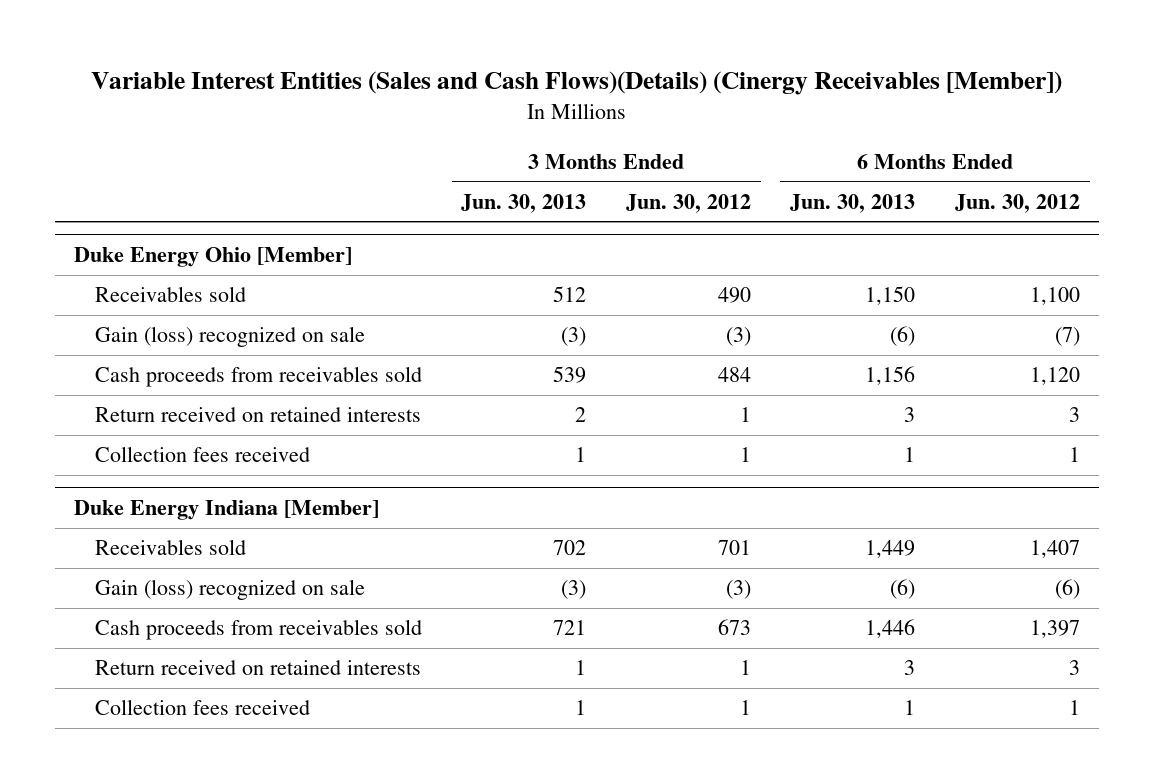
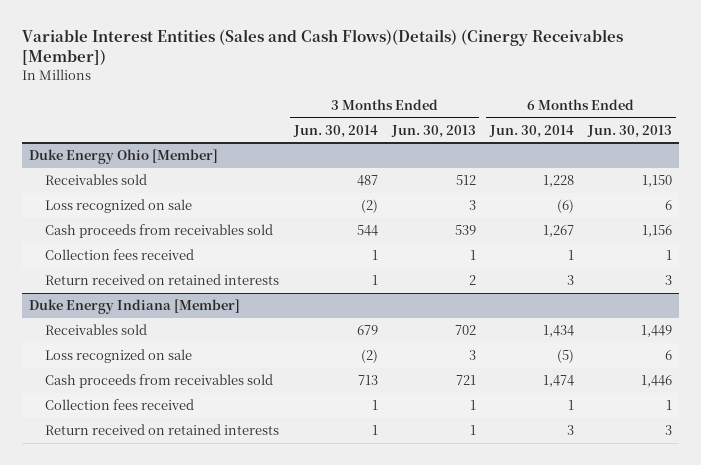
- | 3 Months Ended Jun. 30, 2013 | 3 Months Ended Jun. 30, 2012 | 6 Months Ended Jun. 30, 2013 | 6 Months Ended Jun. 30, 2012
+ | 3 Months Ended Jun. 30, 2014 | 3 Months Ended Jun. 30, 2013 | 6 Months Ended Jun. 30, 2014 | 6 Months Ended Jun. 30, 2013
@ Duke Energy Ohio [Member]
- Gain (loss) recognized on sale | (3) | (3) | (6) | (7)
+ Loss recognized on sale | (2) | 3 | (6) | 6
moved down: Return received on retained interests | 1 | 2 | 3 | 3
@ Duke Energy Indiana [Member]
- Gain (loss) recognized on sale | (3) | (3) | (6) | (6)
+ Loss recognized on sale | (2) | 3 | (5) | 6
moved down: Return received on retained interests | 1 | 1 | 3 | 3

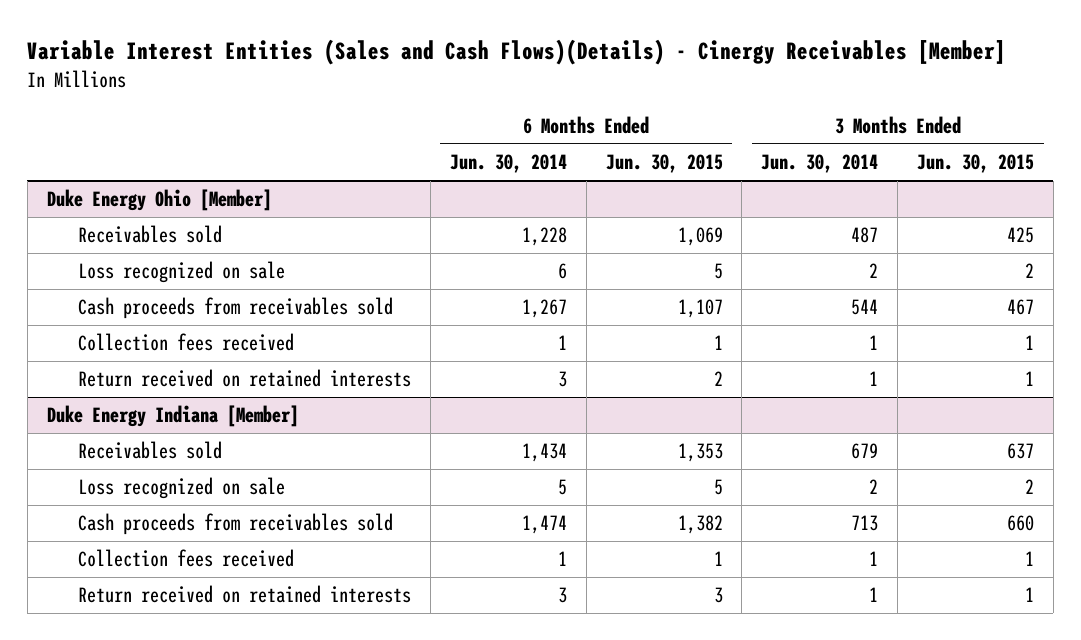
- Variable Interest Entities (Sales and Cash Flows)(Details) (Cinergy Receivables [Member])
+ Variable Interest Entities (Sales and Cash Flows)(Details) - Cinergy Receivables [Member]
- | 3 Months Ended Jun. 30, 2014 | 3 Months Ended Jun. 30, 2013 | 6 Months Ended Jun. 30, 2014 | 6 Months Ended Jun. 30, 2013
+ | 6 Months Ended Jun. 30, 2014 | 6 Months Ended Jun. 30, 2015 | 3 Months Ended Jun. 30, 2014 | 3 Months Ended Jun. 30, 2015
@ Duke Energy Ohio [Member]
- Loss recognized on sale | (2) | 3 | (6) | 6
+ Loss recognized on sale | 6 | 5 | 2 | 2
@ Duke Energy Indiana [Member]
- Loss recognized on sale | (2) | 3 | (5) | 6
+ Loss recognized on sale | 5 | 5 | 2 | 2

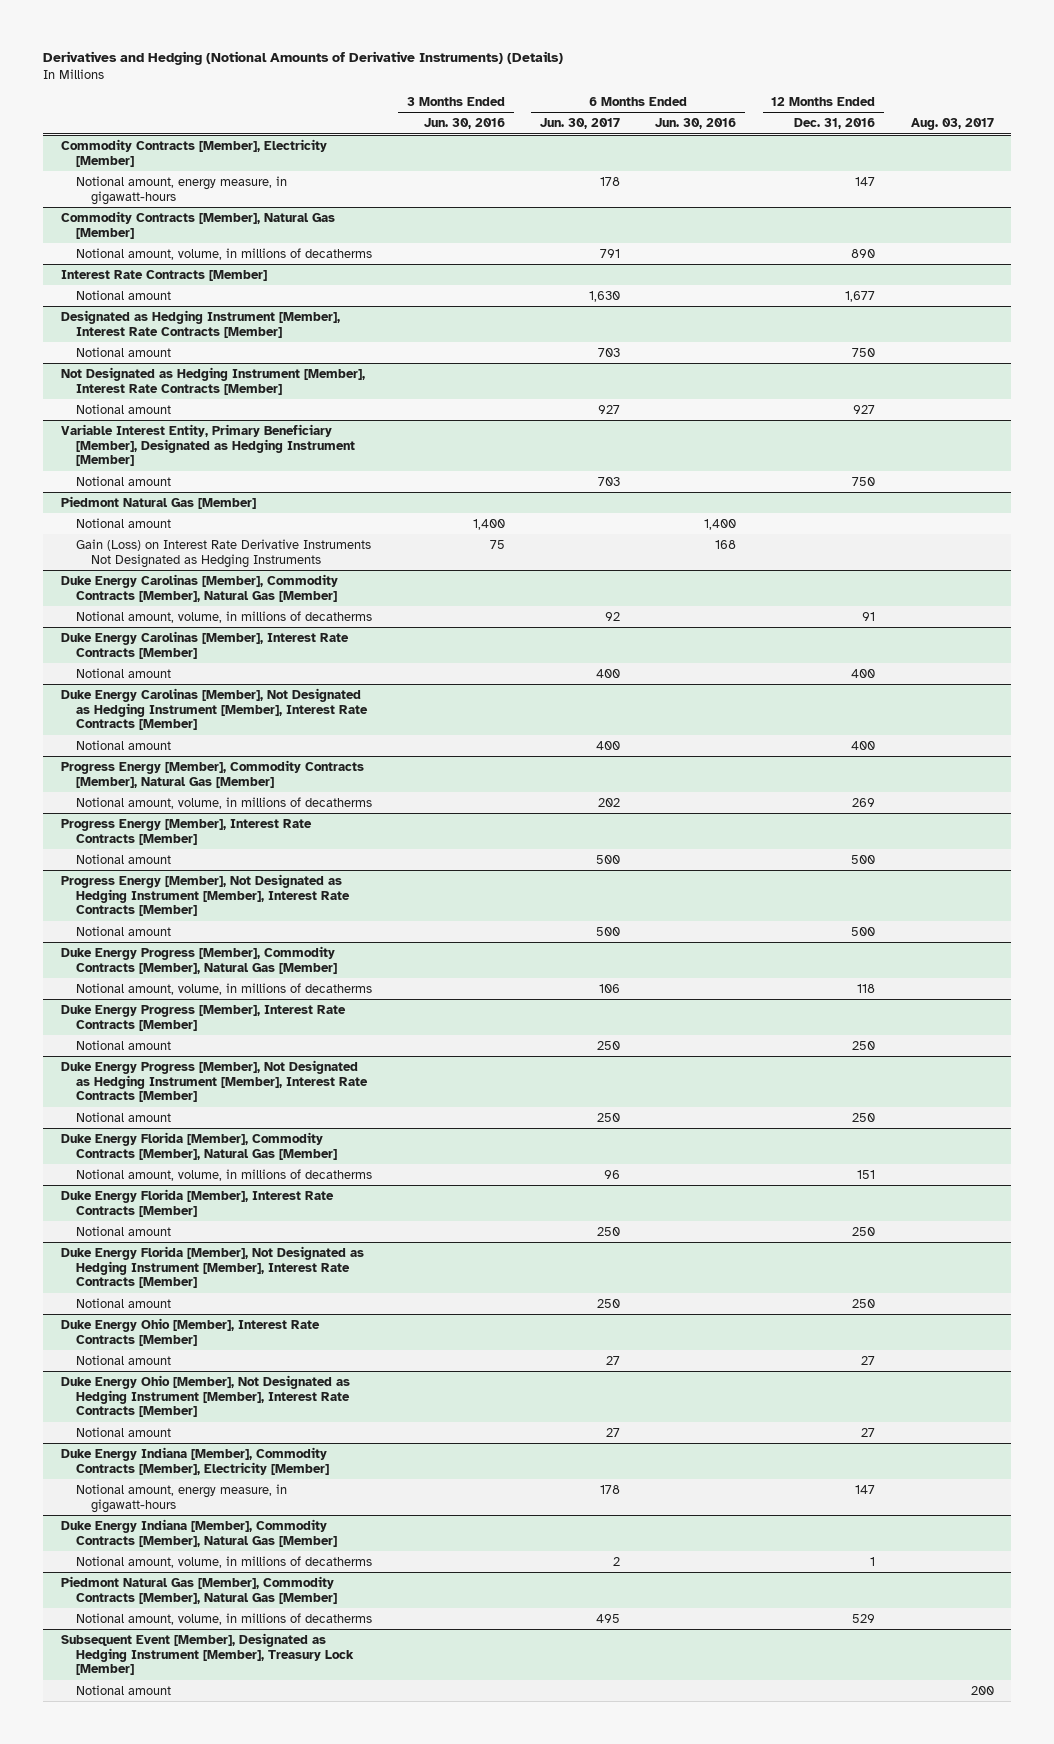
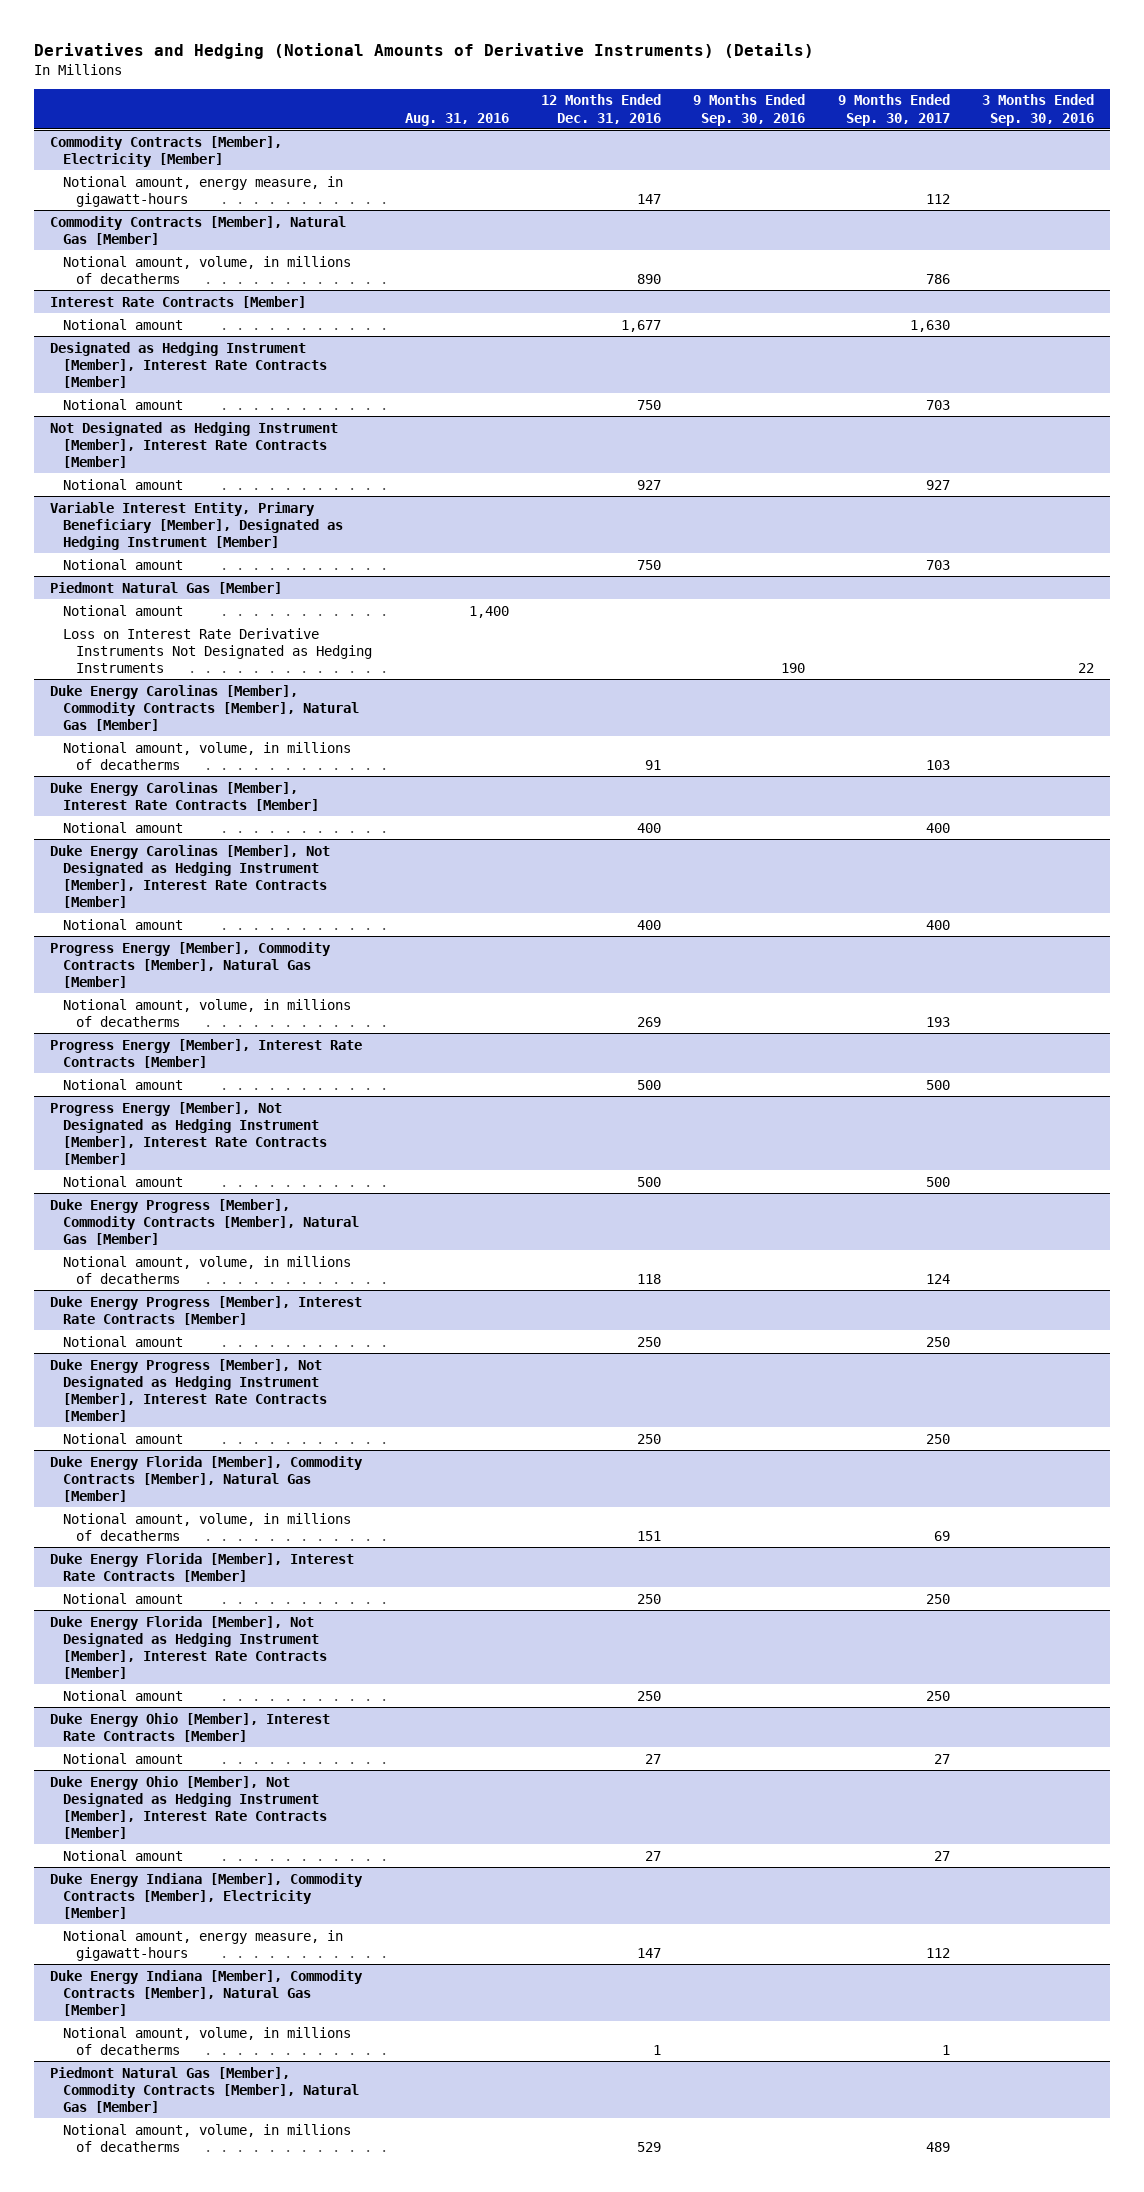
- | 3 Months Ended Jun. 30, 2016 | 6 Months Ended Jun. 30, 2017 | 6 Months Ended Jun. 30, 2016 | 12 Months Ended Dec. 31, 2016 | Aug. 03, 2017
+ | Aug. 31, 2016 | 12 Months Ended Dec. 31, 2016 | 9 Months Ended Sep. 30, 2016 | 9 Months Ended Sep. 30, 2017 | 3 Months Ended Sep. 30, 2016
@ Piedmont Natural Gas [Member]
- Gain (Loss) on Interest Rate Derivative Instruments Not Designated as Hedging Instruments | 75 | | 168 | |
+ Loss on Interest Rate Derivative Instruments Not Designated as Hedging Instruments | | | 190 | | 22
- Subsequent Event [Member], Designated as Hedging Instrument [Member], Treasury Lock [Member]
- Notional amount | | | | | 200

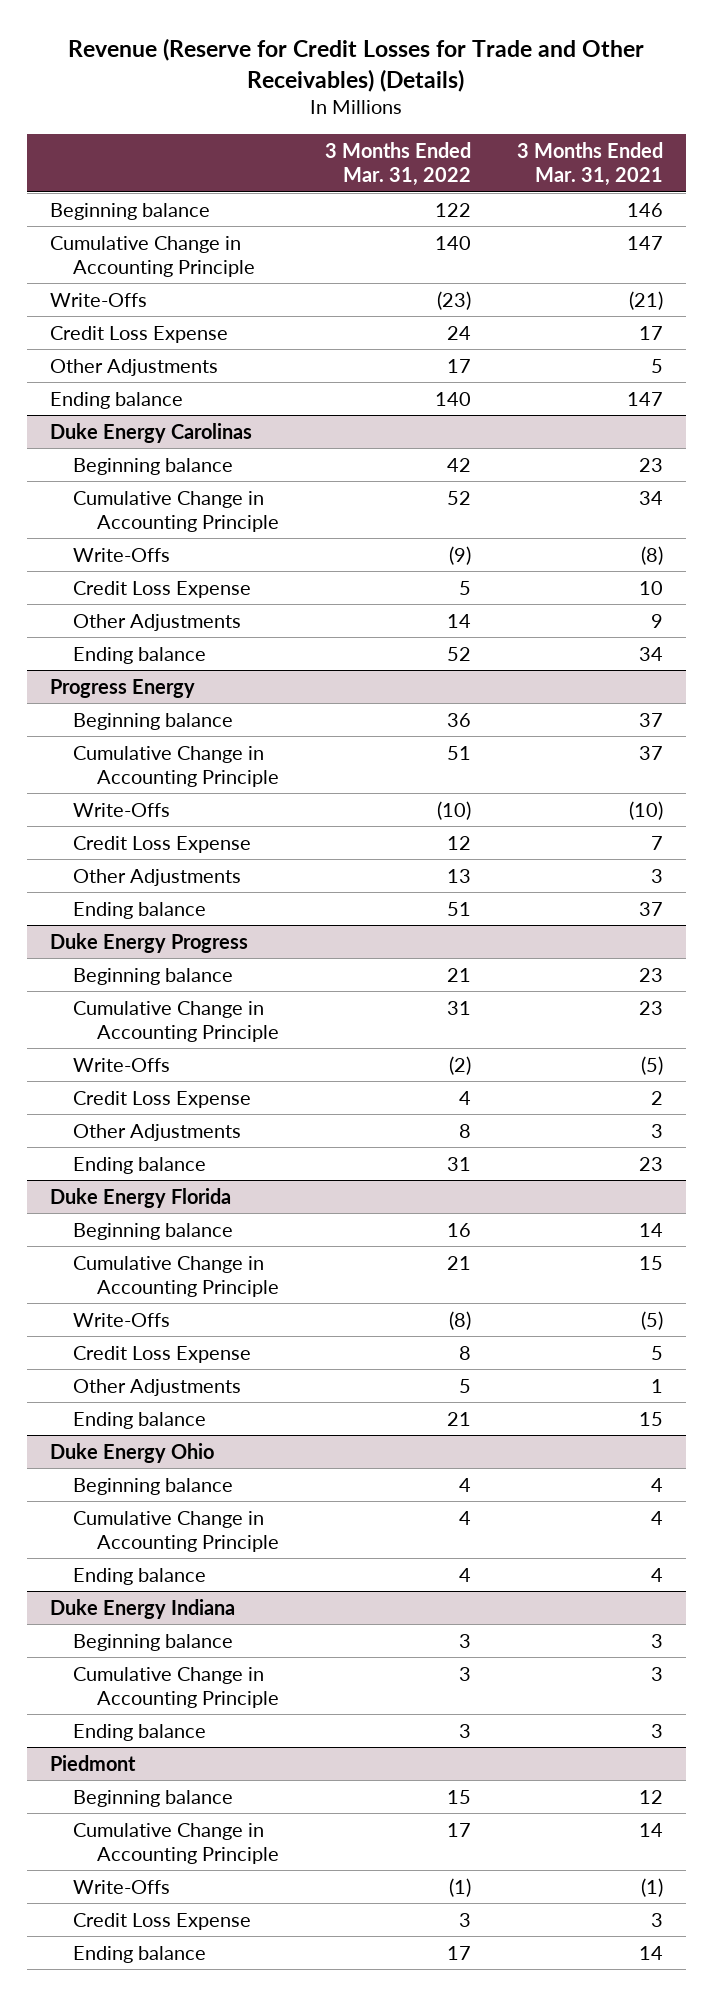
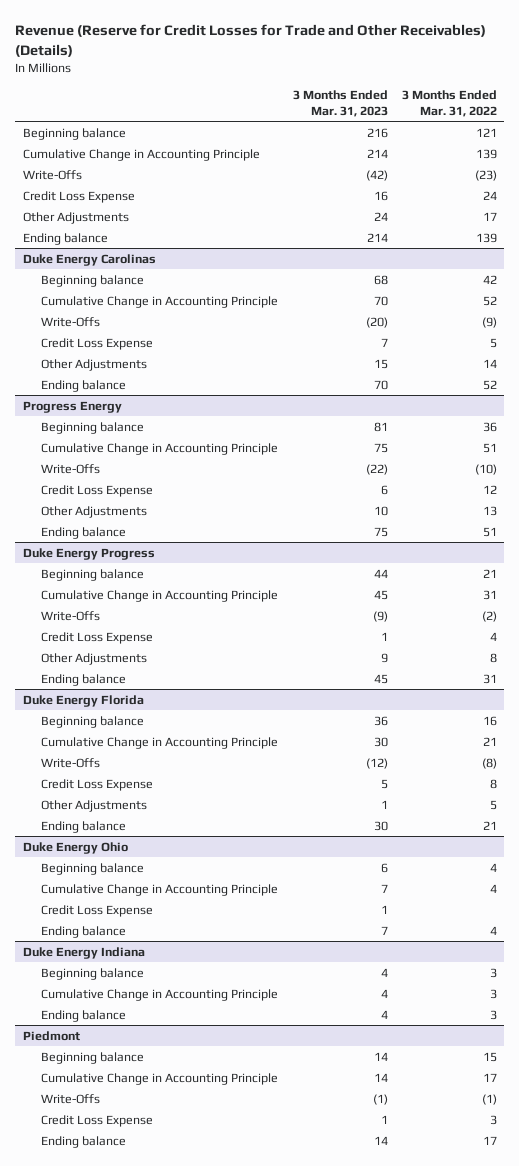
- | 3 Months Ended Mar. 31, 2022 | 3 Months Ended Mar. 31, 2021
+ | 3 Months Ended Mar. 31, 2023 | 3 Months Ended Mar. 31, 2022
- Beginning balance | 122 | 146
- Cumulative Change in Accounting Principle | 140 | 147
+ Beginning balance | 216 | 121
+ Cumulative Change in Accounting Principle | 214 | 139
- Ending balance | 140 | 147
+ Ending balance | 214 | 139
@ Duke Energy Ohio
+ Credit Loss Expense | 1 |

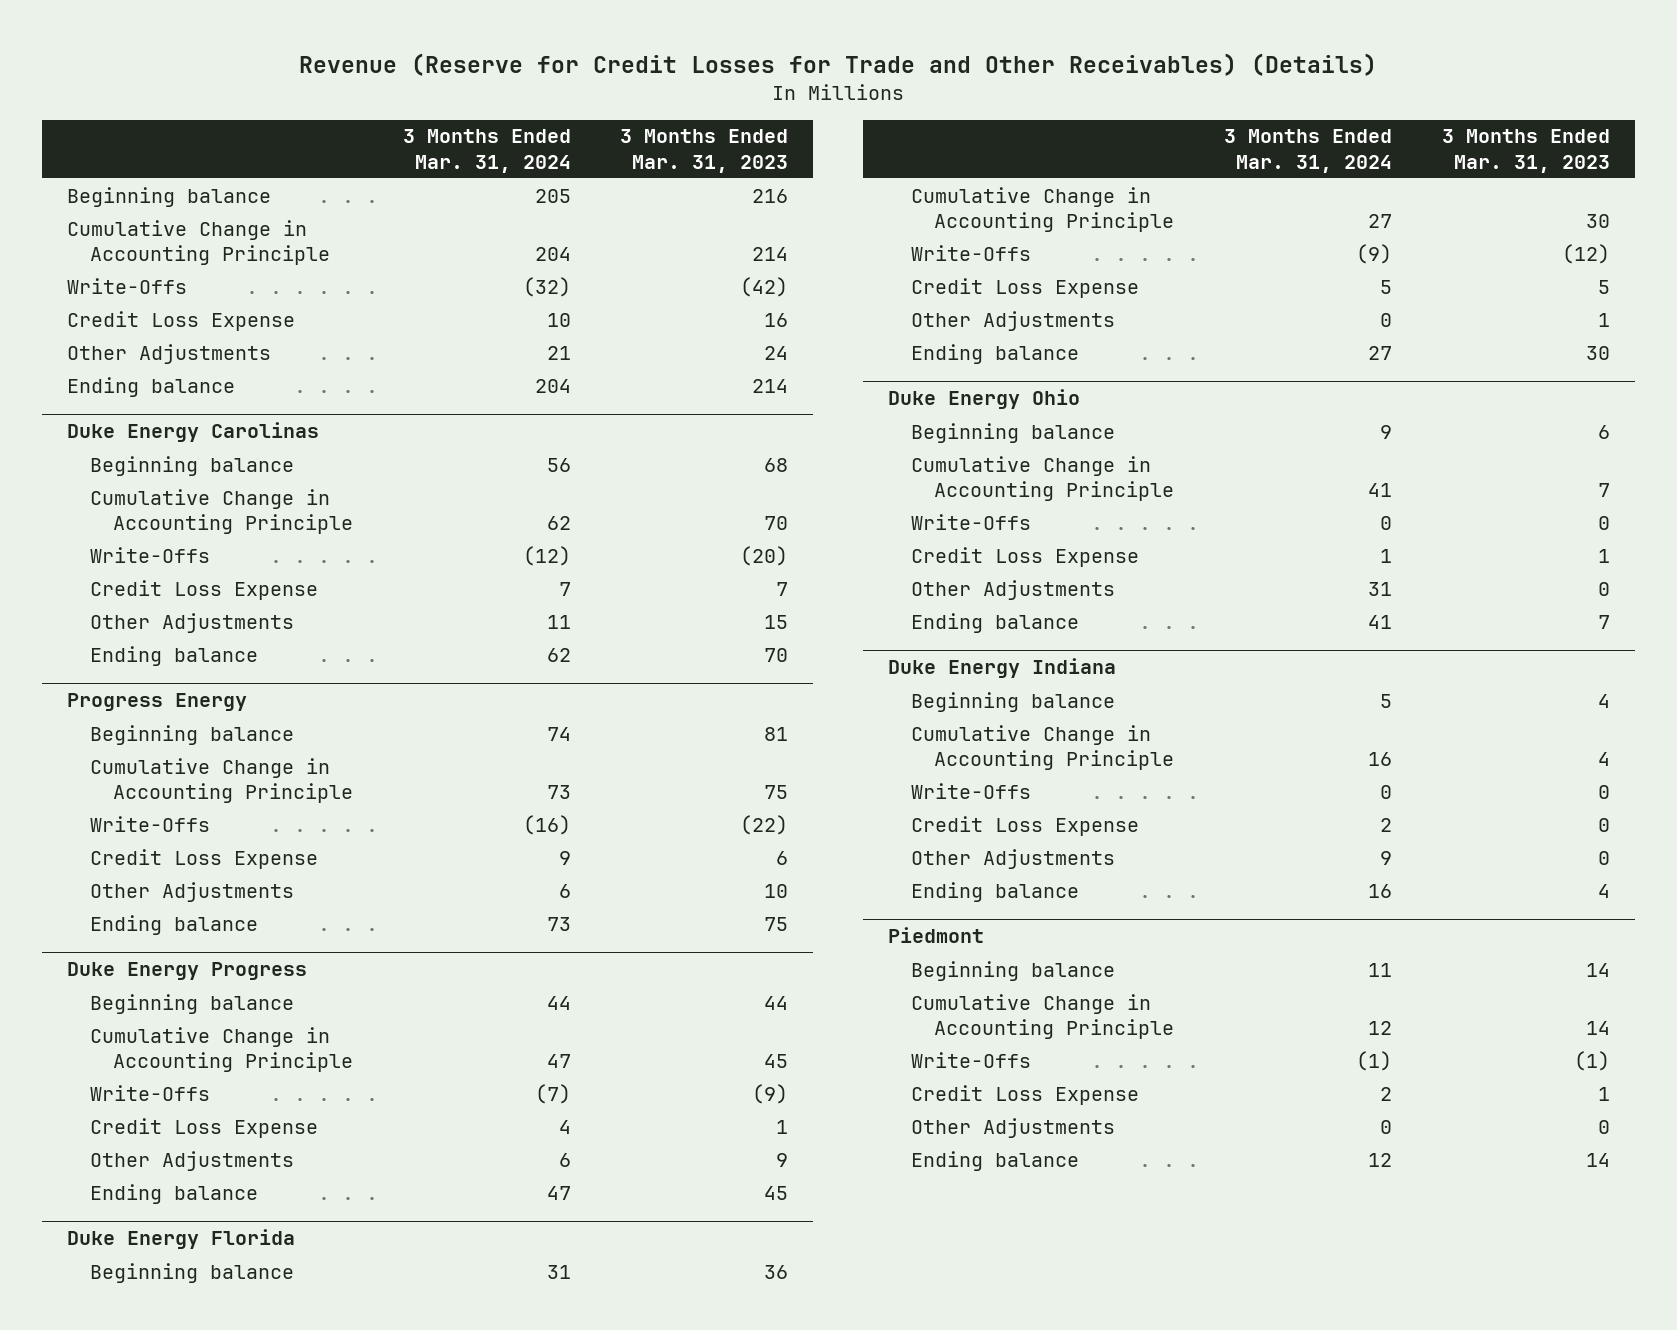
- | 3 Months Ended Mar. 31, 2023 | 3 Months Ended Mar. 31, 2022
+ | 3 Months Ended Mar. 31, 2024 | 3 Months Ended Mar. 31, 2023
@ Duke Energy Ohio
+ Write-Offs | 0 | 0
+ Other Adjustments | 31 | 0
@ Duke Energy Indiana
+ Write-Offs | 0 | 0
+ Credit Loss Expense | 2 | 0
+ Other Adjustments | 9 | 0
@ Piedmont
+ Other Adjustments | 0 | 0

